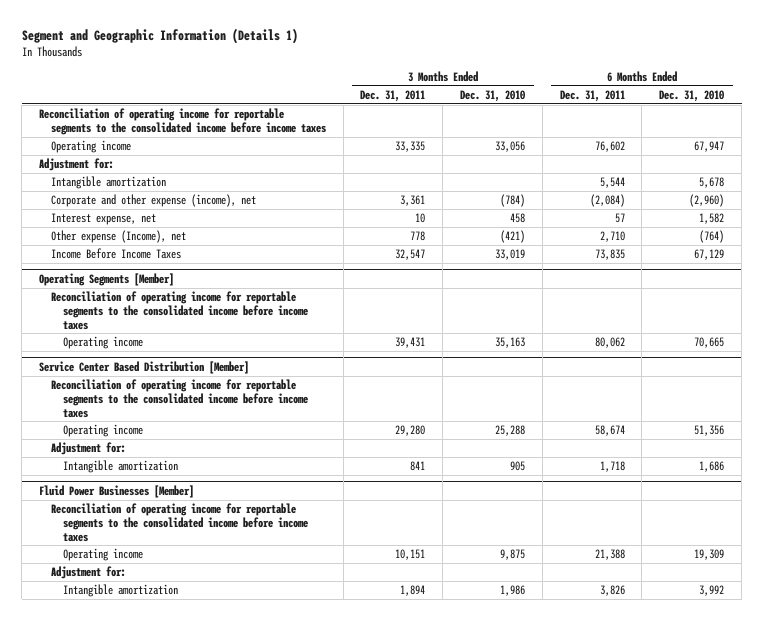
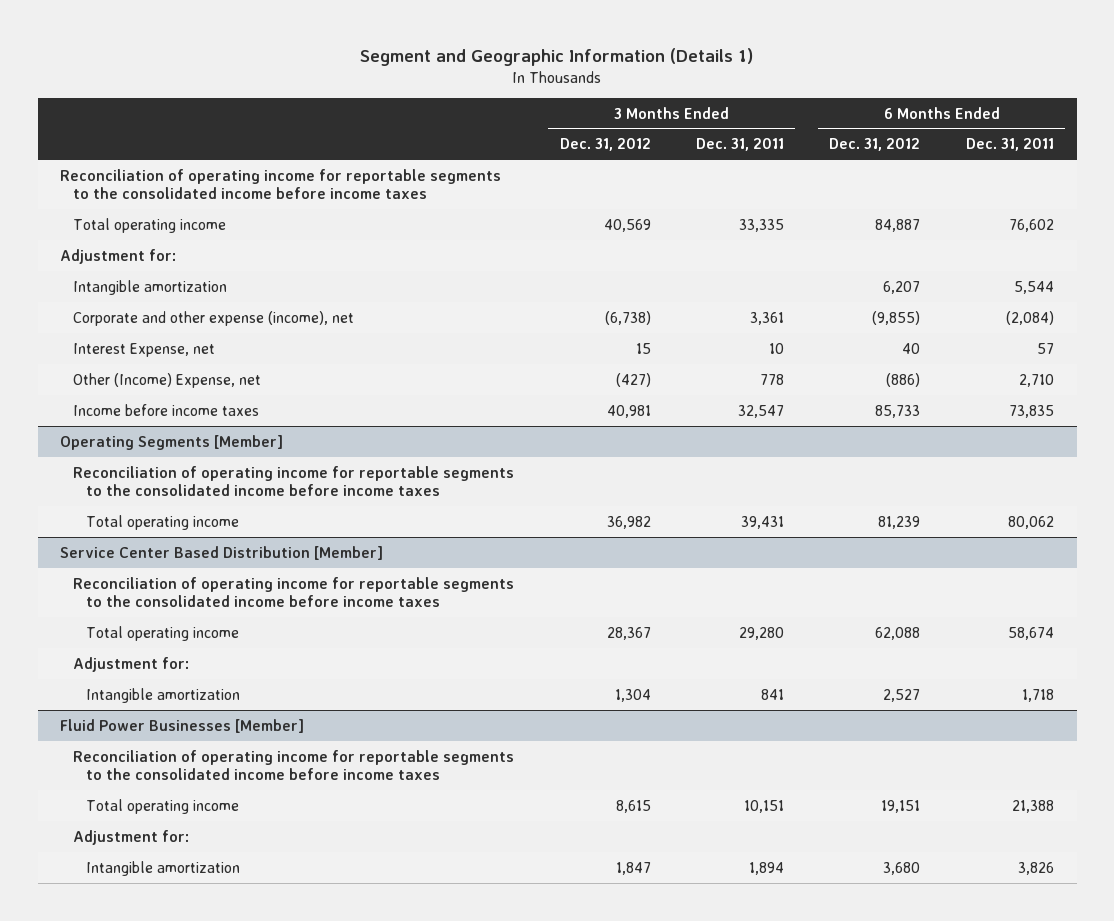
- | 3 Months Ended Dec. 31, 2011 | 3 Months Ended Dec. 31, 2010 | 6 Months Ended Dec. 31, 2011 | 6 Months Ended Dec. 31, 2010
+ | 3 Months Ended Dec. 31, 2012 | 3 Months Ended Dec. 31, 2011 | 6 Months Ended Dec. 31, 2012 | 6 Months Ended Dec. 31, 2011
- Operating income | 33,335 | 33,056 | 76,602 | 67,947
+ Total operating income | 40,569 | 33,335 | 84,887 | 76,602
- Interest expense, net | 10 | 458 | 57 | 1,582
- Other expense (Income), net | 778 | (421) | 2,710 | (764)
- Income Before Income Taxes | 32,547 | 33,019 | 73,835 | 67,129
+ Interest Expense, net | 15 | 10 | 40 | 57
+ Other (Income) Expense, net | (427) | 778 | (886) | 2,710
+ Income before income taxes | 40,981 | 32,547 | 85,733 | 73,835
@ Operating Segments [Member]
- Operating income | 39,431 | 35,163 | 80,062 | 70,665
+ Total operating income | 36,982 | 39,431 | 81,239 | 80,062
@ Service Center Based Distribution [Member]
- Operating income | 29,280 | 25,288 | 58,674 | 51,356
+ Total operating income | 28,367 | 29,280 | 62,088 | 58,674
@ Fluid Power Businesses [Member]
- Operating income | 10,151 | 9,875 | 21,388 | 19,309
+ Total operating income | 8,615 | 10,151 | 19,151 | 21,388

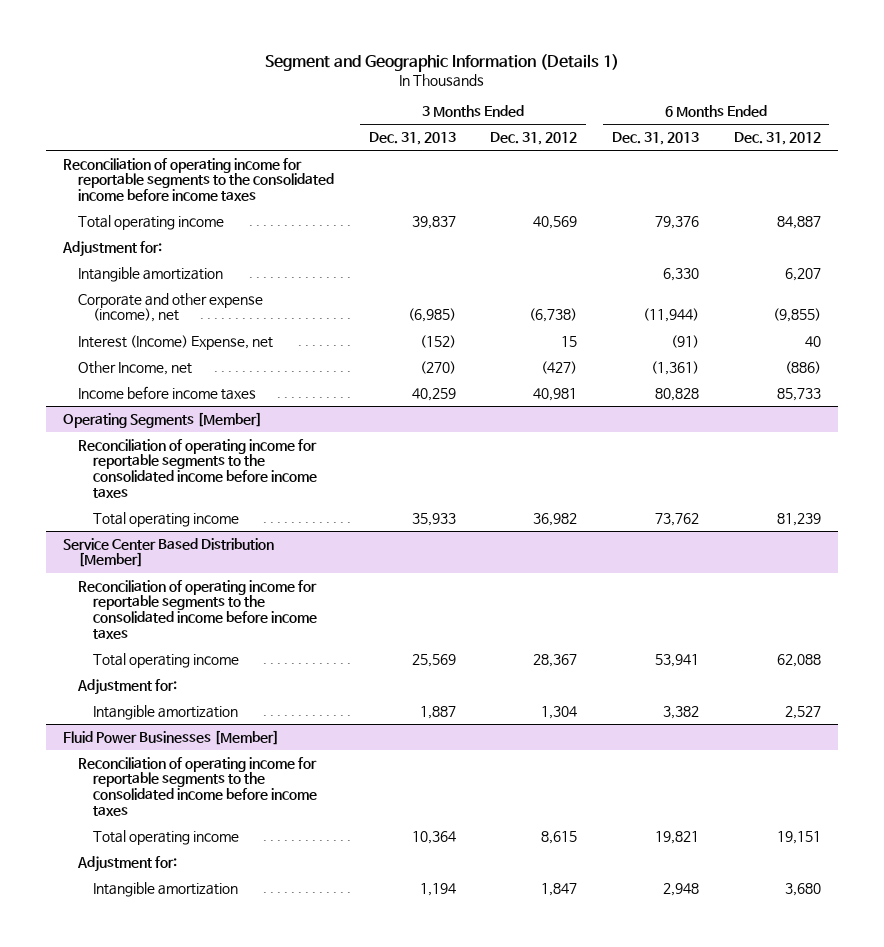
- | 3 Months Ended Dec. 31, 2012 | 3 Months Ended Dec. 31, 2011 | 6 Months Ended Dec. 31, 2012 | 6 Months Ended Dec. 31, 2011
+ | 3 Months Ended Dec. 31, 2013 | 3 Months Ended Dec. 31, 2012 | 6 Months Ended Dec. 31, 2013 | 6 Months Ended Dec. 31, 2012
- Interest Expense, net | 15 | 10 | 40 | 57
- Other (Income) Expense, net | (427) | 778 | (886) | 2,710
+ Interest (Income) Expense, net | (152) | 15 | (91) | 40
+ Other Income, net | (270) | (427) | (1,361) | (886)

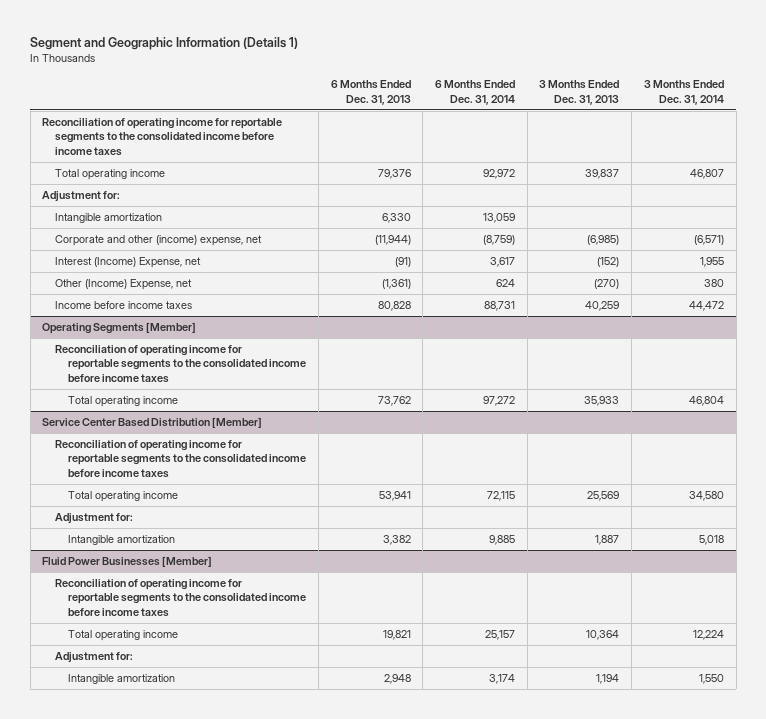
- | 3 Months Ended Dec. 31, 2013 | 3 Months Ended Dec. 31, 2012 | 6 Months Ended Dec. 31, 2013 | 6 Months Ended Dec. 31, 2012
+ | 6 Months Ended Dec. 31, 2013 | 6 Months Ended Dec. 31, 2014 | 3 Months Ended Dec. 31, 2013 | 3 Months Ended Dec. 31, 2014
- Corporate and other expense (income), net | (6,985) | (6,738) | (11,944) | (9,855)
+ Corporate and other (income) expense, net | (11,944) | (8,759) | (6,985) | (6,571)
- Other Income, net | (270) | (427) | (1,361) | (886)
+ Other (Income) Expense, net | (1,361) | 624 | (270) | 380

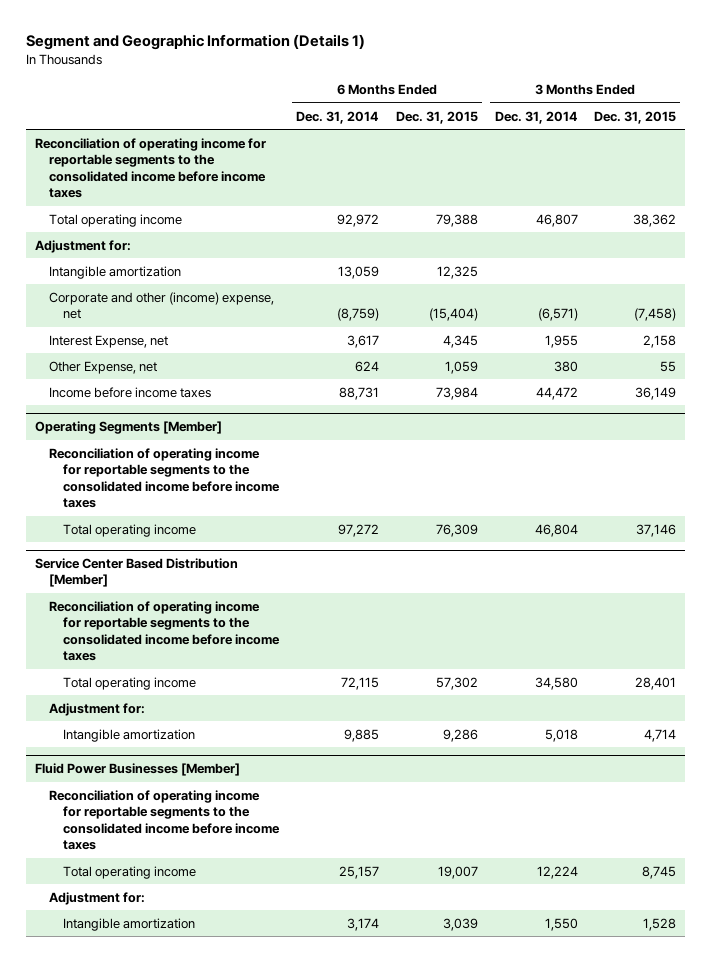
- | 6 Months Ended Dec. 31, 2013 | 6 Months Ended Dec. 31, 2014 | 3 Months Ended Dec. 31, 2013 | 3 Months Ended Dec. 31, 2014
+ | 6 Months Ended Dec. 31, 2014 | 6 Months Ended Dec. 31, 2015 | 3 Months Ended Dec. 31, 2014 | 3 Months Ended Dec. 31, 2015
- Interest (Income) Expense, net | (91) | 3,617 | (152) | 1,955
- Other (Income) Expense, net | (1,361) | 624 | (270) | 380
+ Interest Expense, net | 3,617 | 4,345 | 1,955 | 2,158
+ Other Expense, net | 624 | 1,059 | 380 | 55

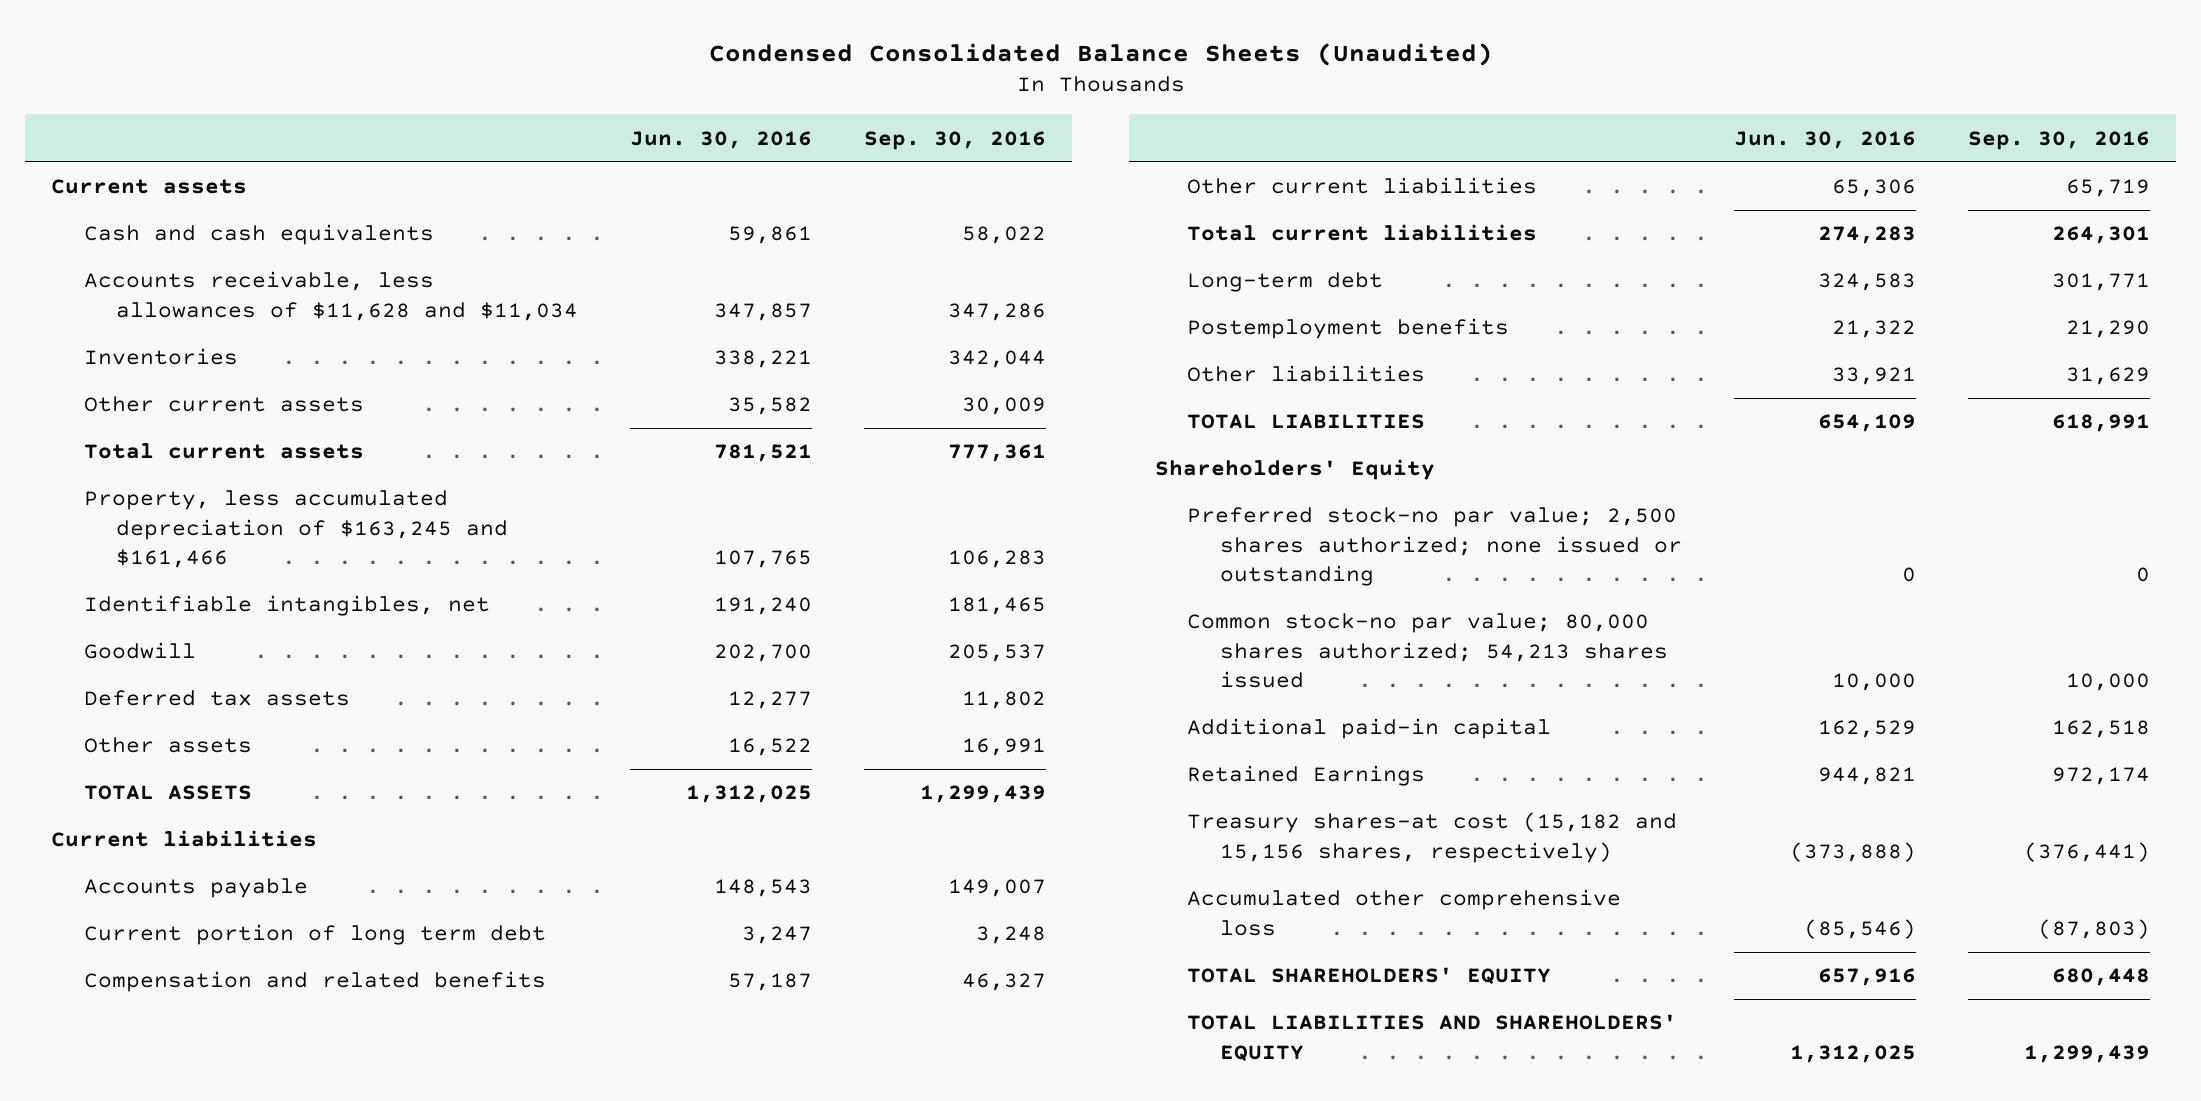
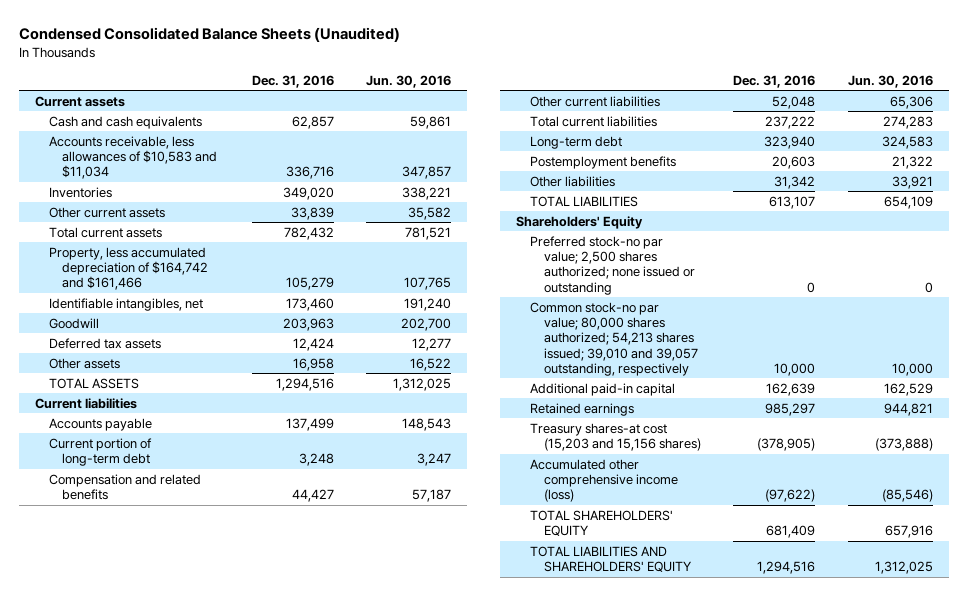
- | Jun. 30, 2016 | Sep. 30, 2016
+ | Dec. 31, 2016 | Jun. 30, 2016
- Accounts receivable, less allowances of $11,628 and $11,034 | 347,857 | 347,286
+ Accounts receivable, less allowances of $10,583 and $11,034 | 336,716 | 347,857
- Property, less accumulated depreciation of $163,245 and $161,466 | 107,765 | 106,283
+ Property, less accumulated depreciation of $164,742 and $161,466 | 105,279 | 107,765
- Current portion of long term debt | 3,247 | 3,248
+ Current portion of long-term debt | 3,248 | 3,247
- Common stock-no par value; 80,000 shares authorized; 54,213 shares issued | 10,000 | 10,000
+ Common stock-no par value; 80,000 shares authorized; 54,213 shares issued; 39,010 and 39,057 outstanding, respectively | 10,000 | 10,000
- Retained Earnings | 944,821 | 972,174
- Treasury shares-at cost (15,182 and 15,156 shares, respectively) | (373,888) | (376,441)
- Accumulated other comprehensive loss | (85,546) | (87,803)
+ Retained earnings | 985,297 | 944,821
+ Treasury shares-at cost (15,203 and 15,156 shares) | (378,905) | (373,888)
+ Accumulated other comprehensive income (loss) | (97,622) | (85,546)

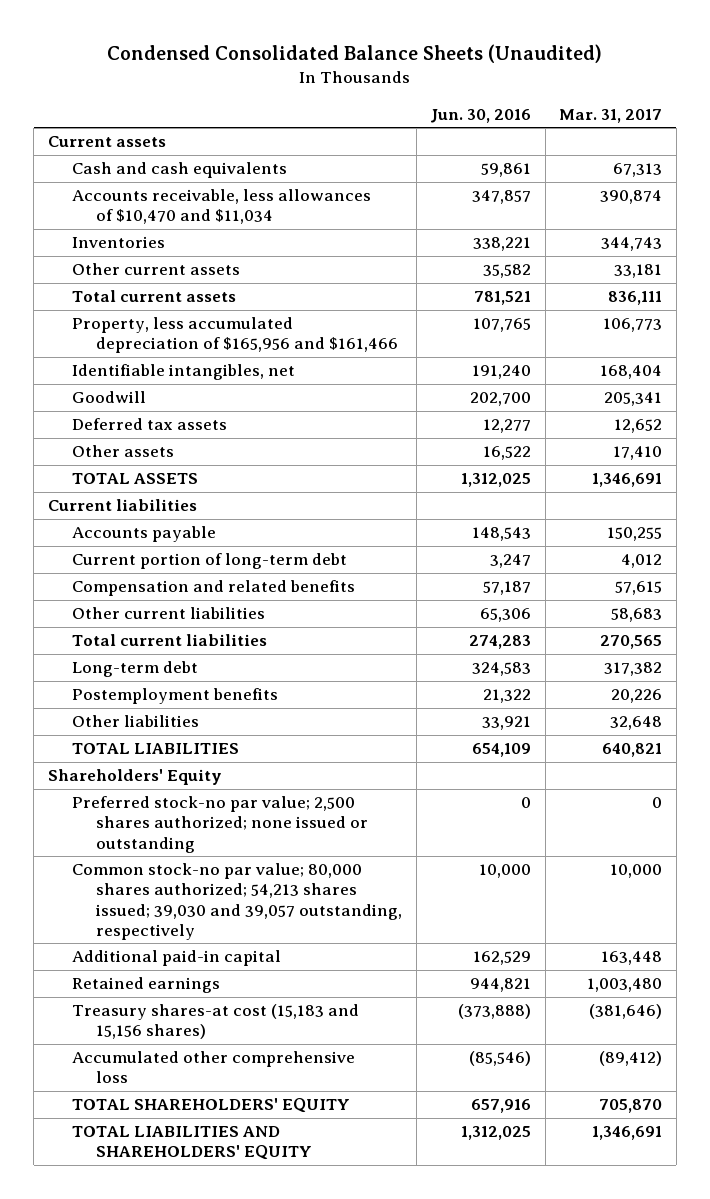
- | Dec. 31, 2016 | Jun. 30, 2016
+ | Jun. 30, 2016 | Mar. 31, 2017
- Accounts receivable, less allowances of $10,583 and $11,034 | 336,716 | 347,857
+ Accounts receivable, less allowances of $10,470 and $11,034 | 347,857 | 390,874
- Property, less accumulated depreciation of $164,742 and $161,466 | 105,279 | 107,765
+ Property, less accumulated depreciation of $165,956 and $161,466 | 107,765 | 106,773
- Common stock-no par value; 80,000 shares authorized; 54,213 shares issued; 39,010 and 39,057 outstanding, respectively | 10,000 | 10,000
+ Common stock-no par value; 80,000 shares authorized; 54,213 shares issued; 39,030 and 39,057 outstanding, respectively | 10,000 | 10,000
- Treasury shares-at cost (15,203 and 15,156 shares) | (378,905) | (373,888)
- Accumulated other comprehensive income (loss) | (97,622) | (85,546)
+ Treasury shares-at cost (15,183 and 15,156 shares) | (373,888) | (381,646)
+ Accumulated other comprehensive loss | (85,546) | (89,412)

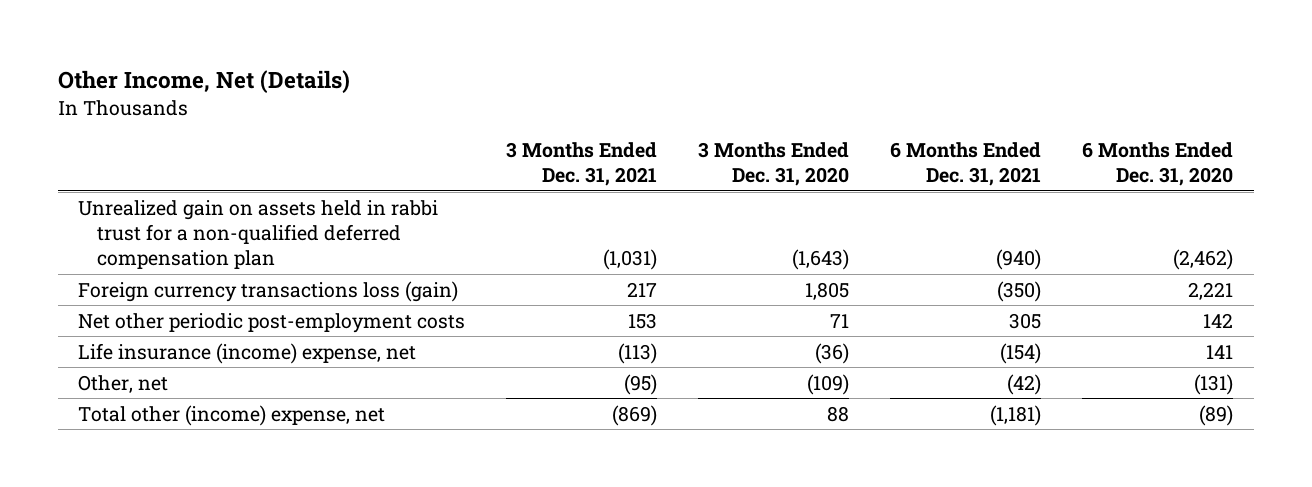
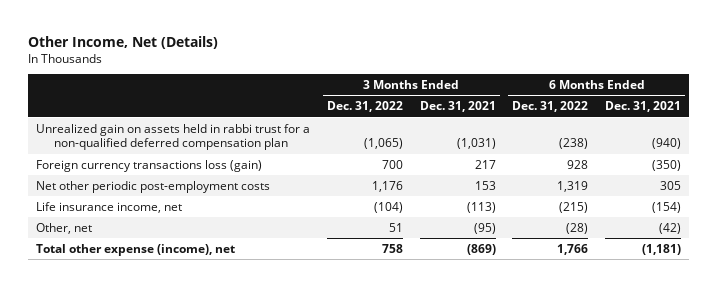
- | 3 Months Ended Dec. 31, 2021 | 3 Months Ended Dec. 31, 2020 | 6 Months Ended Dec. 31, 2021 | 6 Months Ended Dec. 31, 2020
+ | 3 Months Ended Dec. 31, 2022 | 3 Months Ended Dec. 31, 2021 | 6 Months Ended Dec. 31, 2022 | 6 Months Ended Dec. 31, 2021
- Life insurance (income) expense, net | (113) | (36) | (154) | 141
+ Life insurance income, net | (104) | (113) | (215) | (154)
- Total other (income) expense, net | (869) | 88 | (1,181) | (89)
+ Total other expense (income), net | 758 | (869) | 1,766 | (1,181)

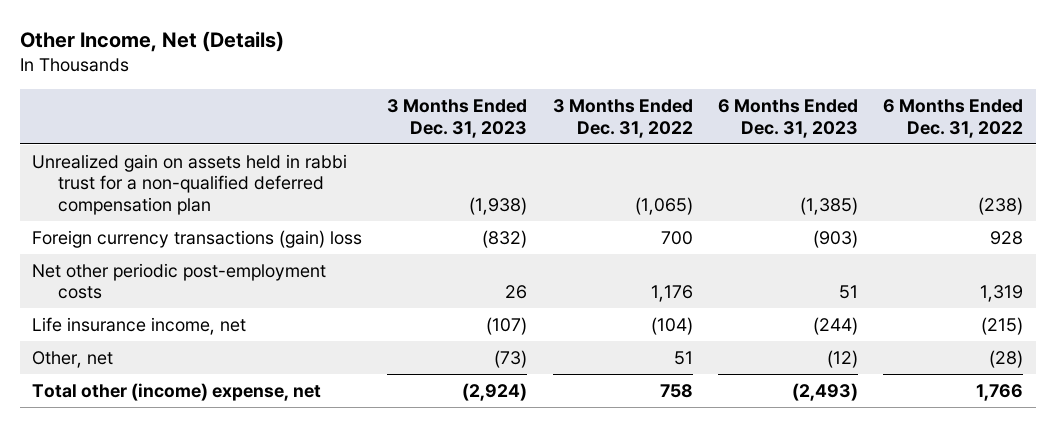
- | 3 Months Ended Dec. 31, 2022 | 3 Months Ended Dec. 31, 2021 | 6 Months Ended Dec. 31, 2022 | 6 Months Ended Dec. 31, 2021
+ | 3 Months Ended Dec. 31, 2023 | 3 Months Ended Dec. 31, 2022 | 6 Months Ended Dec. 31, 2023 | 6 Months Ended Dec. 31, 2022
- Foreign currency transactions loss (gain) | 700 | 217 | 928 | (350)
+ Foreign currency transactions (gain) loss | (832) | 700 | (903) | 928
- Total other expense (income), net | 758 | (869) | 1,766 | (1,181)
+ Total other (income) expense, net | (2,924) | 758 | (2,493) | 1,766

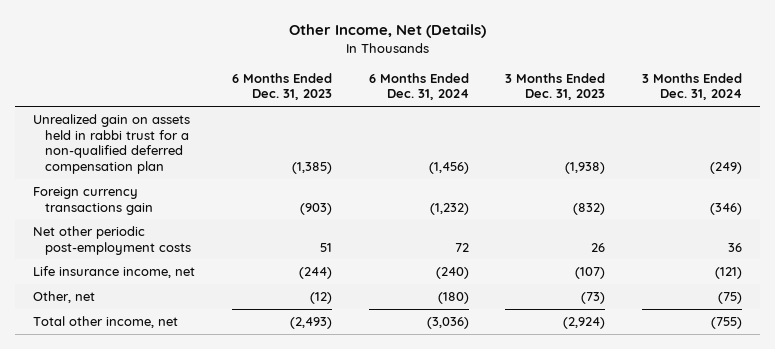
- | 3 Months Ended Dec. 31, 2023 | 3 Months Ended Dec. 31, 2022 | 6 Months Ended Dec. 31, 2023 | 6 Months Ended Dec. 31, 2022
+ | 6 Months Ended Dec. 31, 2023 | 6 Months Ended Dec. 31, 2024 | 3 Months Ended Dec. 31, 2023 | 3 Months Ended Dec. 31, 2024
- Foreign currency transactions (gain) loss | (832) | 700 | (903) | 928
+ Foreign currency transactions gain | (903) | (1,232) | (832) | (346)
- Total other (income) expense, net | (2,924) | 758 | (2,493) | 1,766
+ Total other income, net | (2,493) | (3,036) | (2,924) | (755)

